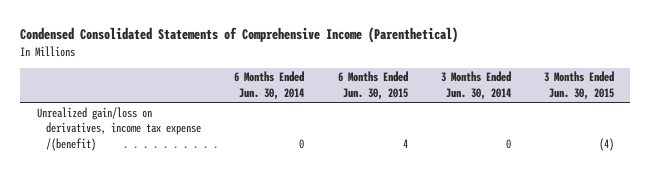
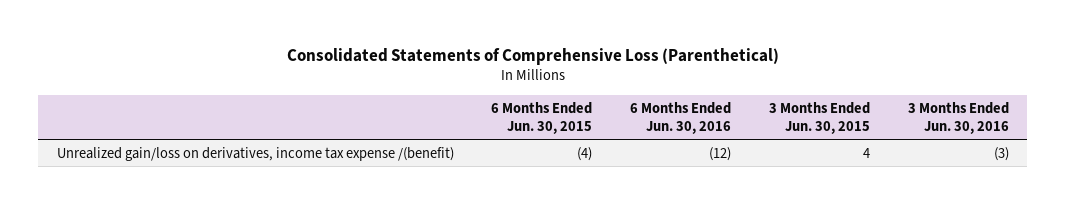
- Condensed Consolidated Statements of Comprehensive Income (Parenthetical)
+ Consolidated Statements of Comprehensive Loss (Parenthetical)
- | 6 Months Ended Jun. 30, 2014 | 6 Months Ended Jun. 30, 2015 | 3 Months Ended Jun. 30, 2014 | 3 Months Ended Jun. 30, 2015
+ | 6 Months Ended Jun. 30, 2015 | 6 Months Ended Jun. 30, 2016 | 3 Months Ended Jun. 30, 2015 | 3 Months Ended Jun. 30, 2016
- Unrealized gain/loss on derivatives, income tax expense /(benefit) | 0 | 4 | 0 | (4)
+ Unrealized gain/loss on derivatives, income tax expense /(benefit) | (4) | (12) | 4 | (3)

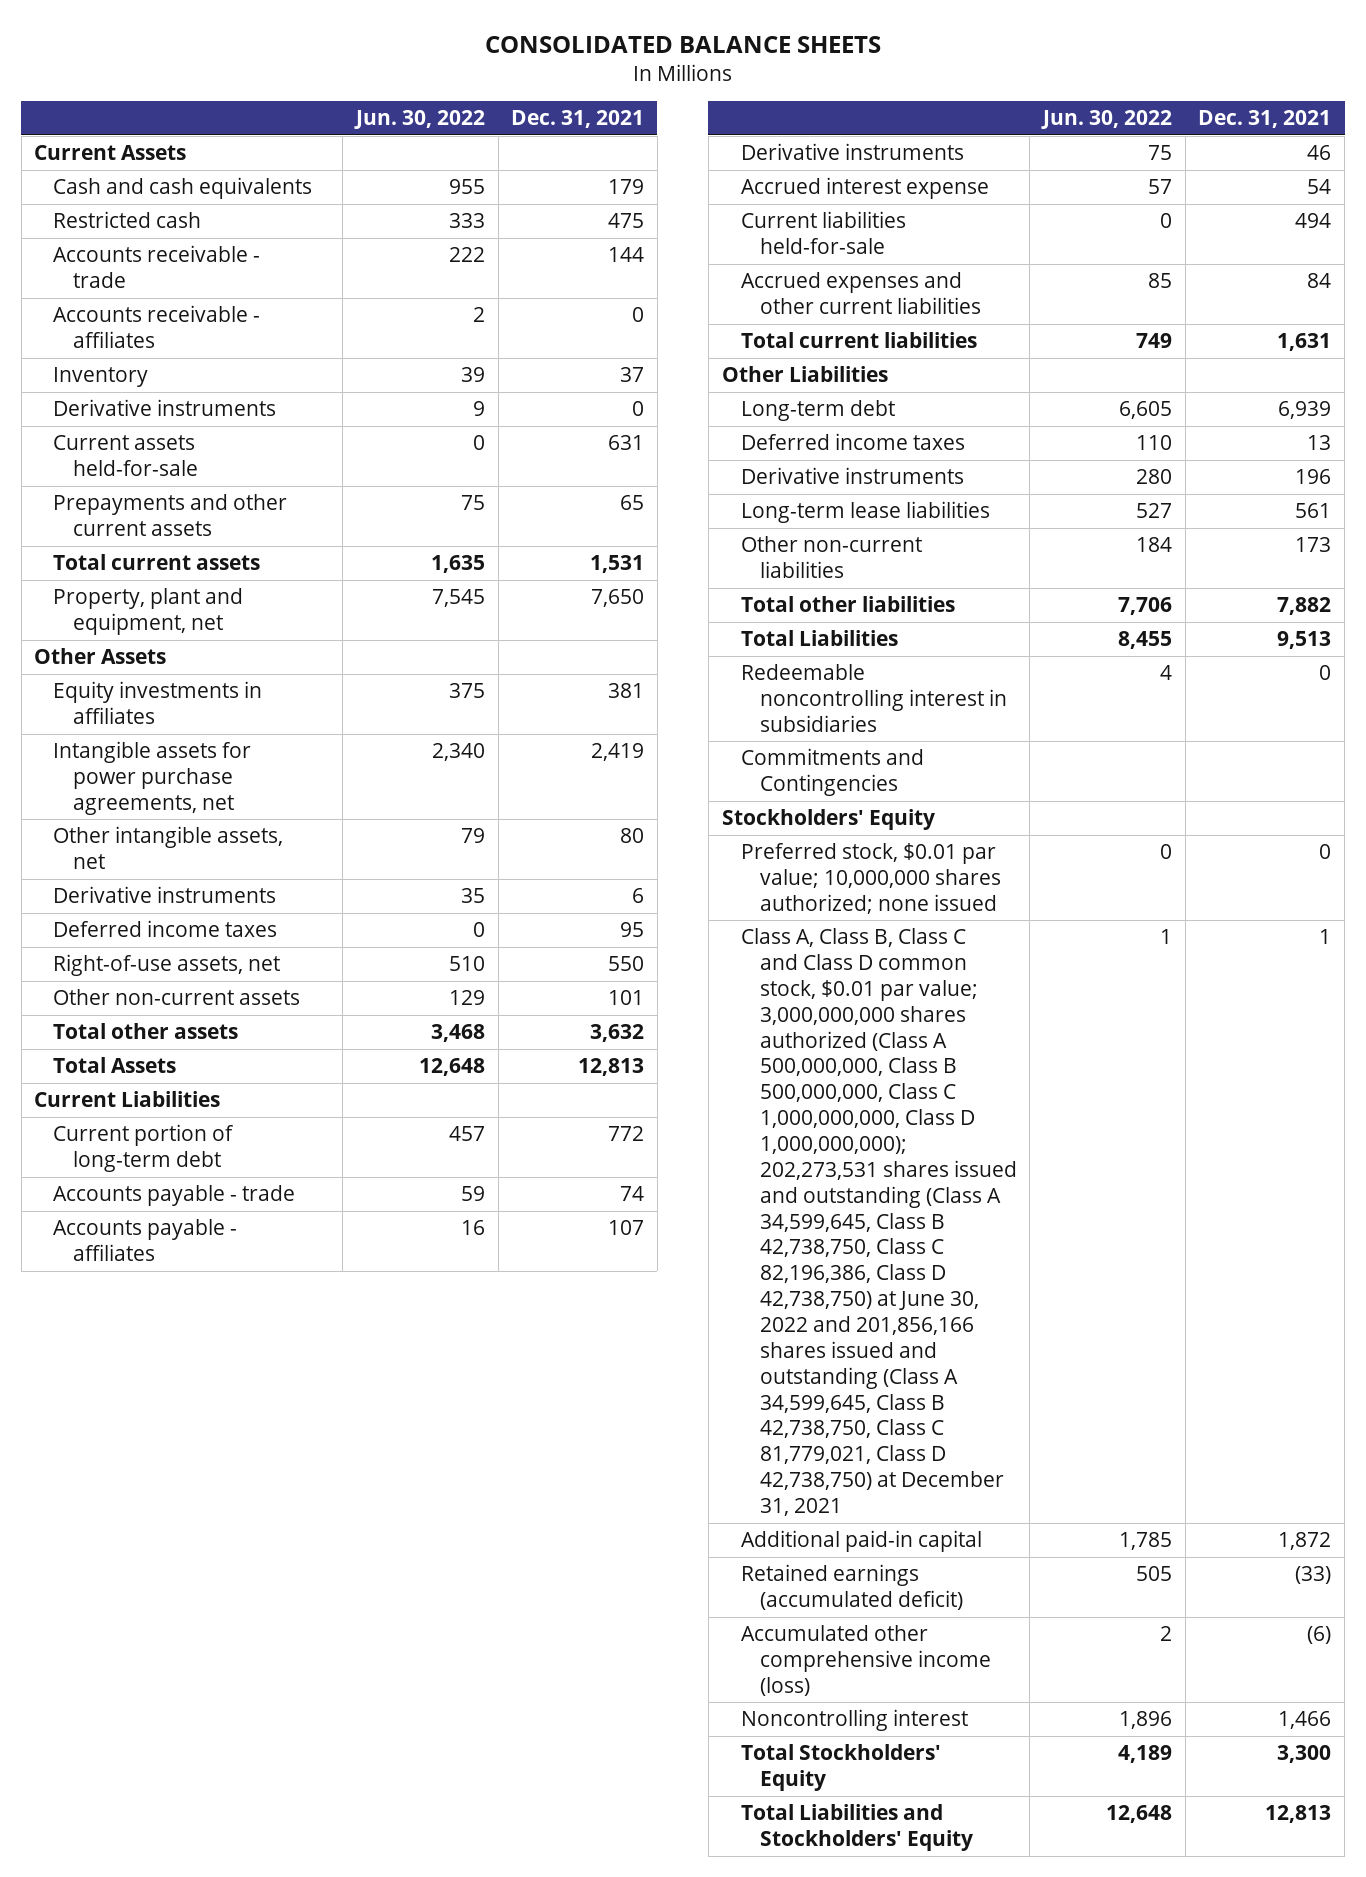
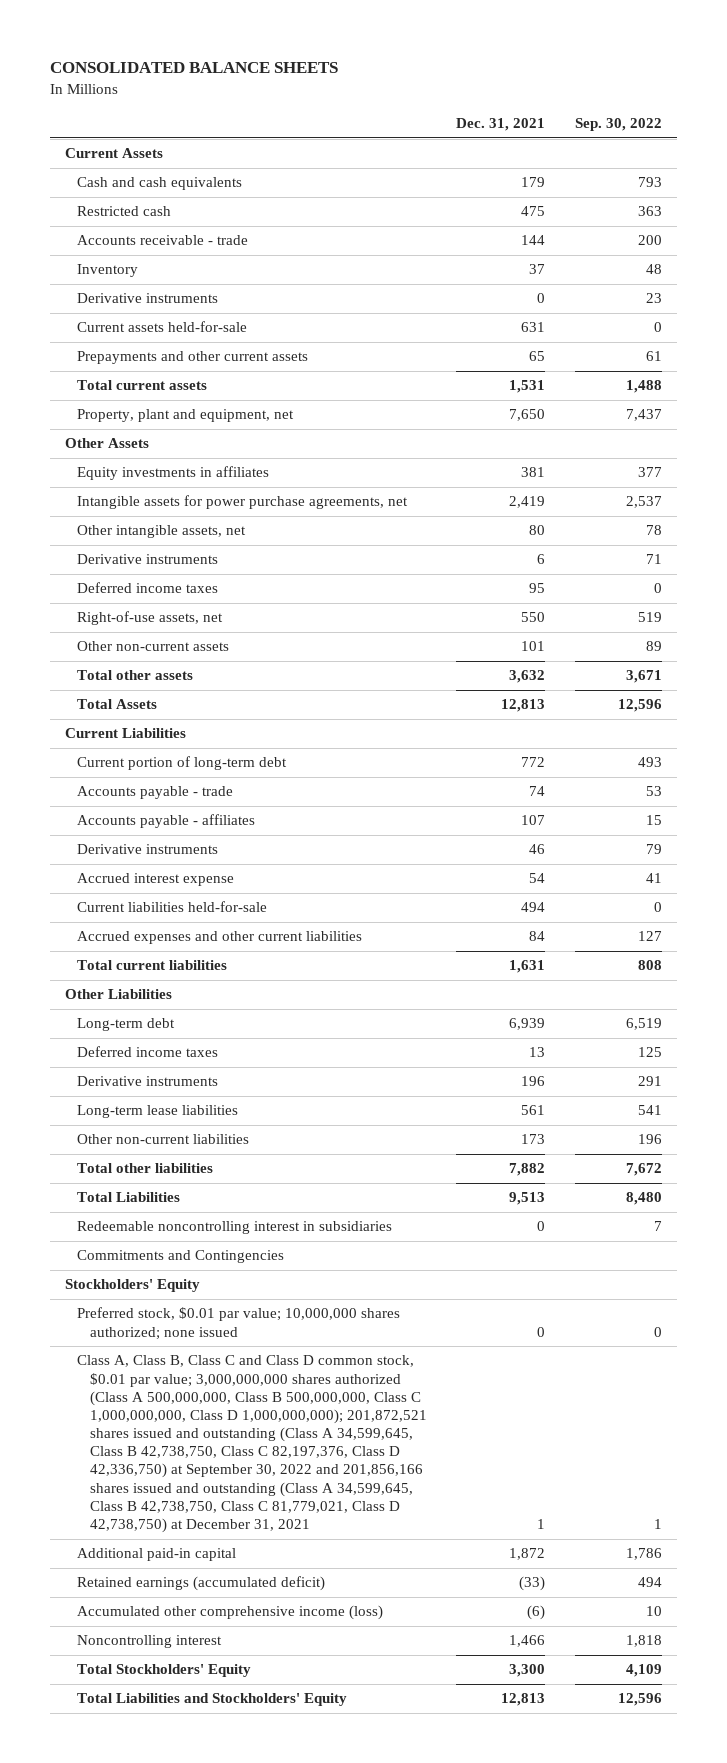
- | Jun. 30, 2022 | Dec. 31, 2021
+ | Dec. 31, 2021 | Sep. 30, 2022
- Accounts receivable - affiliates | 2 | 0
- Class A, Class B, Class C and Class D common stock, $0.01 par value; 3,000,000,000 shares authorized (Class A 500,000,000, Class B 500,000,000, Class C 1,000,000,000, Class D 1,000,000,000); 202,273,531 shares issued and outstanding (Class A 34,599,645, Class B 42,738,750, Class C 82,196,386, Class D 42,738,750) at June 30, 2022 and 201,856,166 shares issued and outstanding (Class A 34,599,645, Class B 42,738,750, Class C 81,779,021, Class D 42,738,750) at December 31, 2021 | 1 | 1
+ Class A, Class B, Class C and Class D common stock, $0.01 par value; 3,000,000,000 shares authorized (Class A 500,000,000, Class B 500,000,000, Class C 1,000,000,000, Class D 1,000,000,000); 201,872,521 shares issued and outstanding (Class A 34,599,645, Class B 42,738,750, Class C 82,197,376, Class D 42,336,750) at September 30, 2022 and 201,856,166 shares issued and outstanding (Class A 34,599,645, Class B 42,738,750, Class C 81,779,021, Class D 42,738,750) at December 31, 2021 | 1 | 1

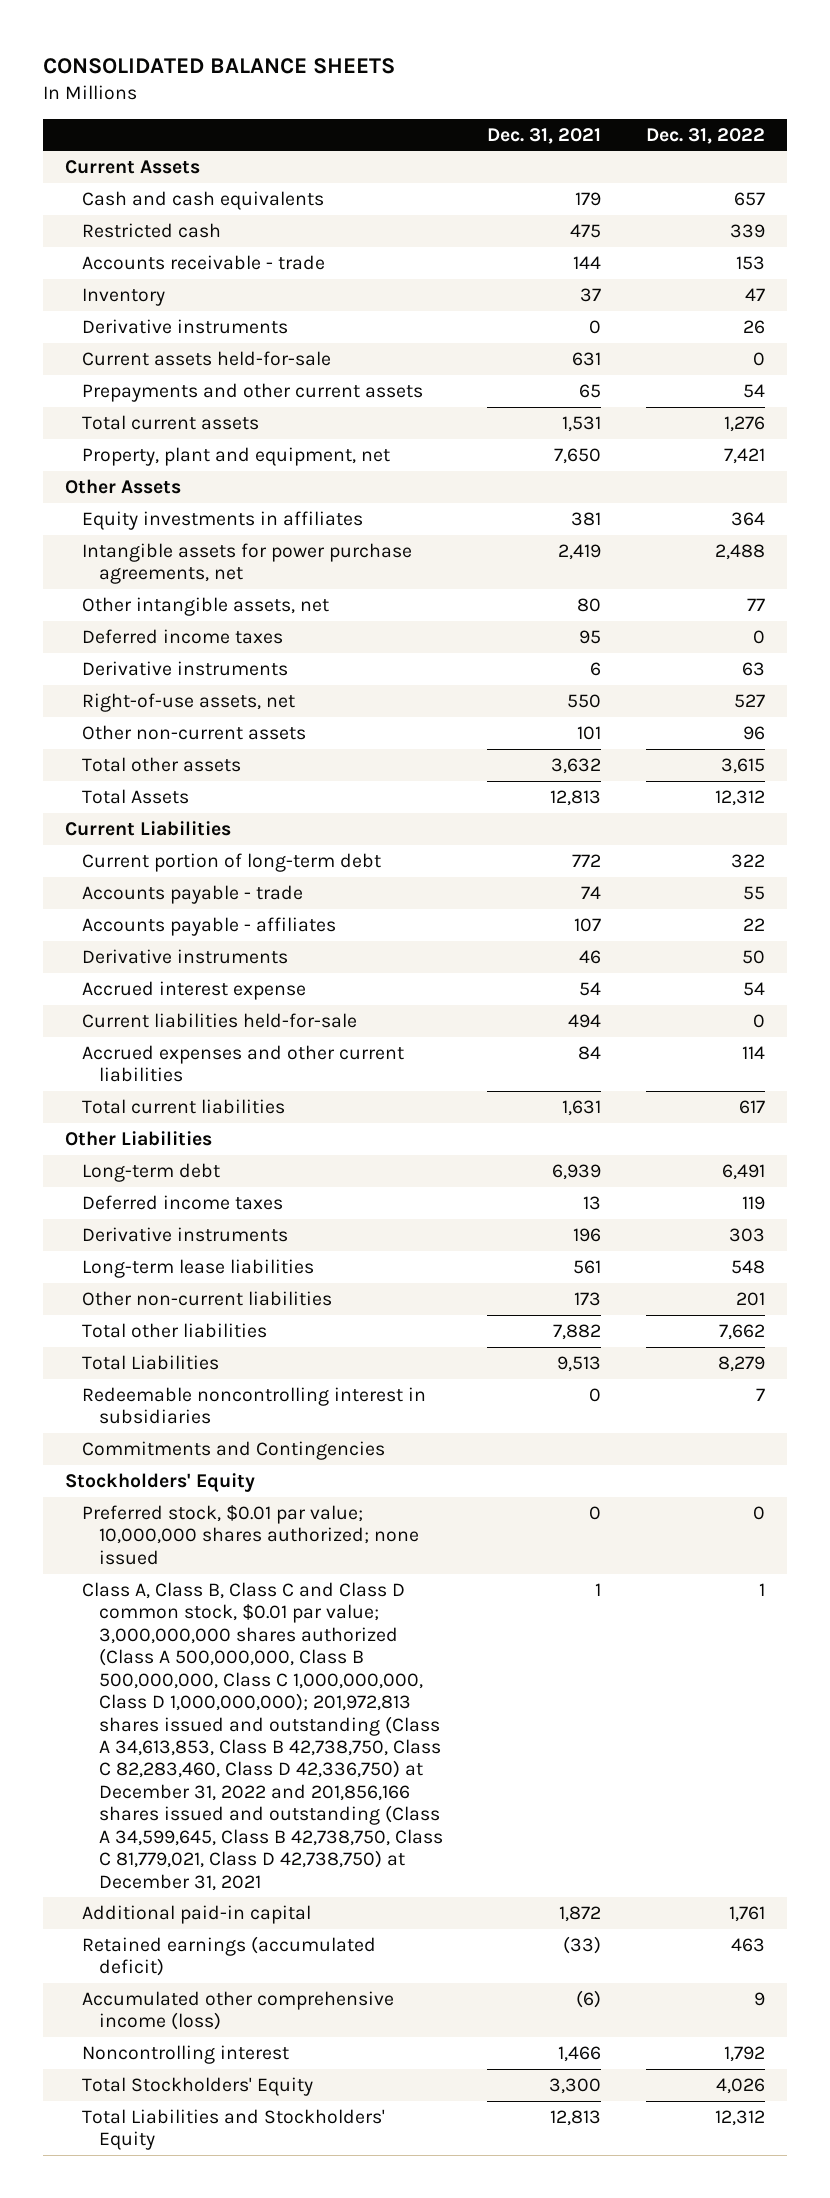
- | Dec. 31, 2021 | Sep. 30, 2022
+ | Dec. 31, 2021 | Dec. 31, 2022
moved down: Derivative instruments | 6 | 63
- Class A, Class B, Class C and Class D common stock, $0.01 par value; 3,000,000,000 shares authorized (Class A 500,000,000, Class B 500,000,000, Class C 1,000,000,000, Class D 1,000,000,000); 201,872,521 shares issued and outstanding (Class A 34,599,645, Class B 42,738,750, Class C 82,197,376, Class D 42,336,750) at September 30, 2022 and 201,856,166 shares issued and outstanding (Class A 34,599,645, Class B 42,738,750, Class C 81,779,021, Class D 42,738,750) at December 31, 2021 | 1 | 1
+ Class A, Class B, Class C and Class D common stock, $0.01 par value; 3,000,000,000 shares authorized (Class A 500,000,000, Class B 500,000,000, Class C 1,000,000,000, Class D 1,000,000,000); 201,972,813 shares issued and outstanding (Class A 34,613,853, Class B 42,738,750, Class C 82,283,460, Class D 42,336,750) at December 31, 2022 and 201,856,166 shares issued and outstanding (Class A 34,599,645, Class B 42,738,750, Class C 81,779,021, Class D 42,738,750) at December 31, 2021 | 1 | 1

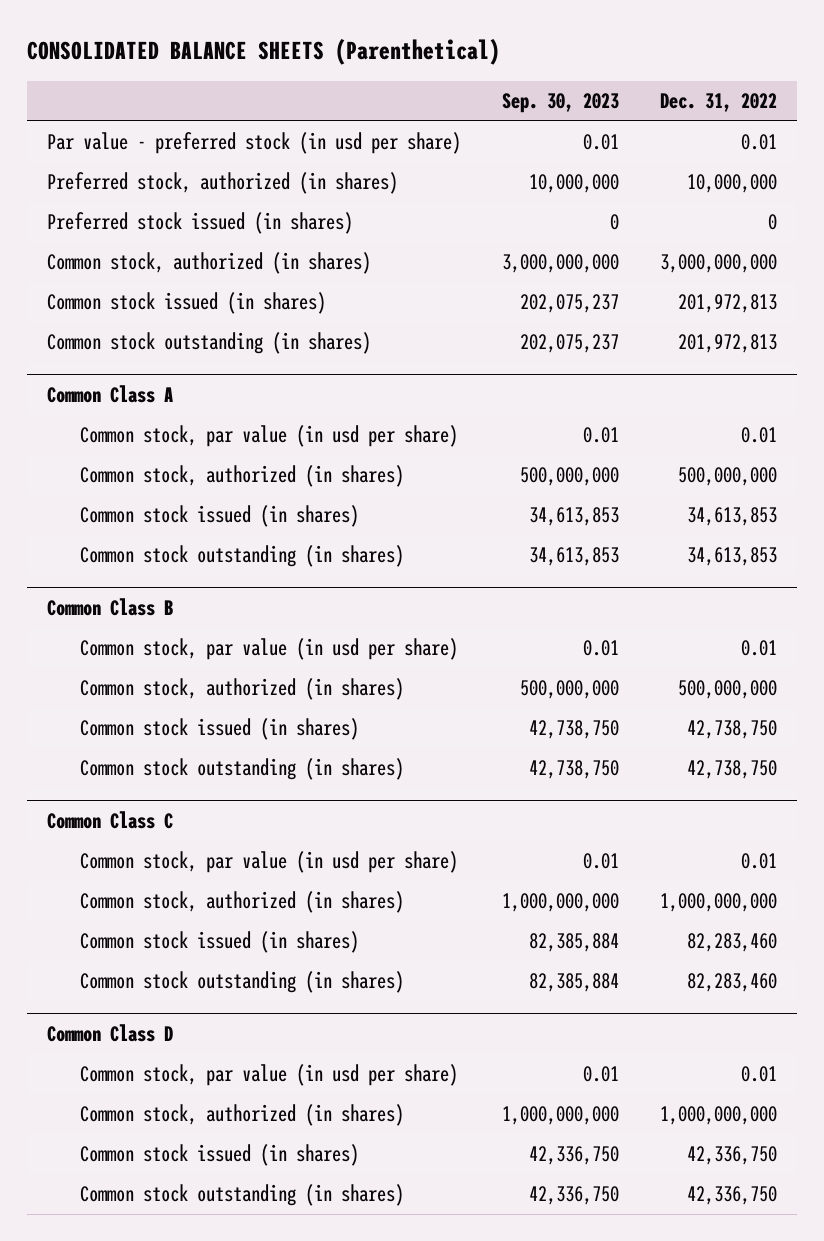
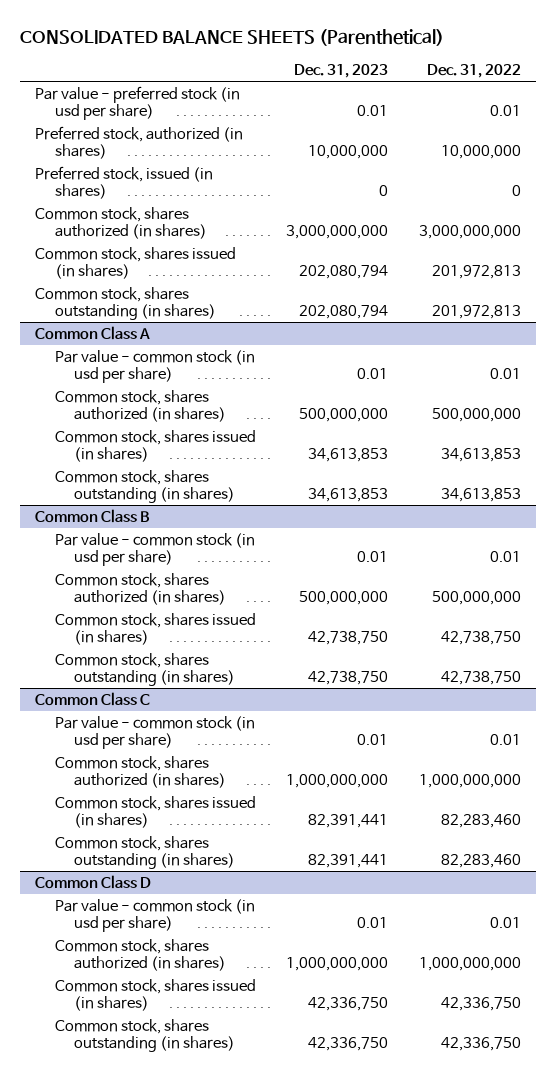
- | Sep. 30, 2023 | Dec. 31, 2022
+ | Dec. 31, 2023 | Dec. 31, 2022
- Preferred stock issued (in shares) | 0 | 0
- Common stock, authorized (in shares) | 3,000,000,000 | 3,000,000,000
- Common stock issued (in shares) | 202,075,237 | 201,972,813
- Common stock outstanding (in shares) | 202,075,237 | 201,972,813
+ Preferred stock, issued (in shares) | 0 | 0
+ Common stock, shares authorized (in shares) | 3,000,000,000 | 3,000,000,000
+ Common stock, shares issued (in shares) | 202,080,794 | 201,972,813
+ Common stock, shares outstanding (in shares) | 202,080,794 | 201,972,813
@ Common Class A
- Common stock, par value (in usd per share) | 0.01 | 0.01
- Common stock, authorized (in shares) | 500,000,000 | 500,000,000
- Common stock issued (in shares) | 34,613,853 | 34,613,853
- Common stock outstanding (in shares) | 34,613,853 | 34,613,853
+ Par value - common stock (in usd per share) | 0.01 | 0.01
+ Common stock, shares authorized (in shares) | 500,000,000 | 500,000,000
+ Common stock, shares issued (in shares) | 34,613,853 | 34,613,853
+ Common stock, shares outstanding (in shares) | 34,613,853 | 34,613,853
@ Common Class B
- Common stock, par value (in usd per share) | 0.01 | 0.01
- Common stock, authorized (in shares) | 500,000,000 | 500,000,000
- Common stock issued (in shares) | 42,738,750 | 42,738,750
- Common stock outstanding (in shares) | 42,738,750 | 42,738,750
+ Par value - common stock (in usd per share) | 0.01 | 0.01
+ Common stock, shares authorized (in shares) | 500,000,000 | 500,000,000
+ Common stock, shares issued (in shares) | 42,738,750 | 42,738,750
+ Common stock, shares outstanding (in shares) | 42,738,750 | 42,738,750
@ Common Class C
- Common stock, par value (in usd per share) | 0.01 | 0.01
- Common stock, authorized (in shares) | 1,000,000,000 | 1,000,000,000
- Common stock issued (in shares) | 82,385,884 | 82,283,460
- Common stock outstanding (in shares) | 82,385,884 | 82,283,460
+ Par value - common stock (in usd per share) | 0.01 | 0.01
+ Common stock, shares authorized (in shares) | 1,000,000,000 | 1,000,000,000
+ Common stock, shares issued (in shares) | 82,391,441 | 82,283,460
+ Common stock, shares outstanding (in shares) | 82,391,441 | 82,283,460
@ Common Class D
- Common stock, par value (in usd per share) | 0.01 | 0.01
- Common stock, authorized (in shares) | 1,000,000,000 | 1,000,000,000
- Common stock issued (in shares) | 42,336,750 | 42,336,750
- Common stock outstanding (in shares) | 42,336,750 | 42,336,750
+ Par value - common stock (in usd per share) | 0.01 | 0.01
+ Common stock, shares authorized (in shares) | 1,000,000,000 | 1,000,000,000
+ Common stock, shares issued (in shares) | 42,336,750 | 42,336,750
+ Common stock, shares outstanding (in shares) | 42,336,750 | 42,336,750

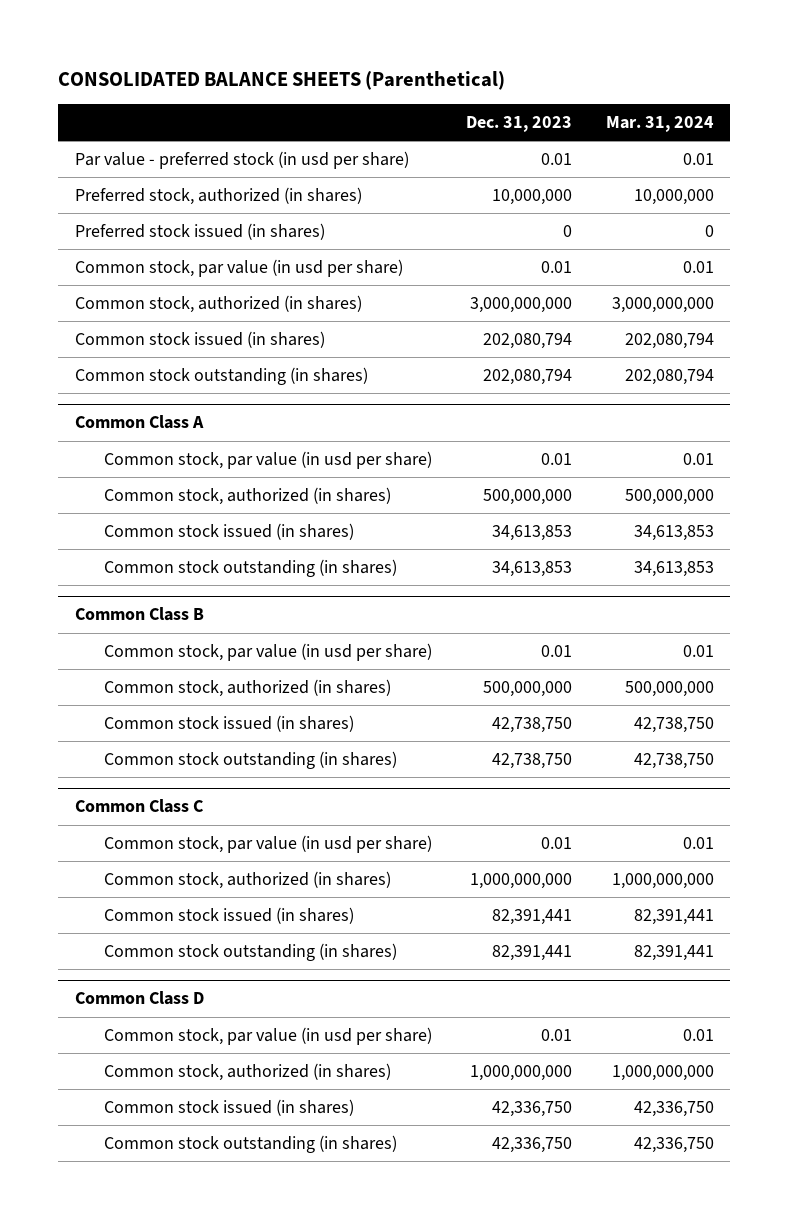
- | Dec. 31, 2023 | Dec. 31, 2022
+ | Dec. 31, 2023 | Mar. 31, 2024
- Preferred stock, issued (in shares) | 0 | 0
- Common stock, shares authorized (in shares) | 3,000,000,000 | 3,000,000,000
- Common stock, shares issued (in shares) | 202,080,794 | 201,972,813
- Common stock, shares outstanding (in shares) | 202,080,794 | 201,972,813
+ Preferred stock issued (in shares) | 0 | 0
+ Common stock, par value (in usd per share) | 0.01 | 0.01
+ Common stock, authorized (in shares) | 3,000,000,000 | 3,000,000,000
+ Common stock issued (in shares) | 202,080,794 | 202,080,794
+ Common stock outstanding (in shares) | 202,080,794 | 202,080,794
@ Common Class A
- Par value - common stock (in usd per share) | 0.01 | 0.01
- Common stock, shares authorized (in shares) | 500,000,000 | 500,000,000
- Common stock, shares issued (in shares) | 34,613,853 | 34,613,853
- Common stock, shares outstanding (in shares) | 34,613,853 | 34,613,853
+ Common stock, par value (in usd per share) | 0.01 | 0.01
+ Common stock, authorized (in shares) | 500,000,000 | 500,000,000
+ Common stock issued (in shares) | 34,613,853 | 34,613,853
+ Common stock outstanding (in shares) | 34,613,853 | 34,613,853
@ Common Class B
- Par value - common stock (in usd per share) | 0.01 | 0.01
- Common stock, shares authorized (in shares) | 500,000,000 | 500,000,000
- Common stock, shares issued (in shares) | 42,738,750 | 42,738,750
- Common stock, shares outstanding (in shares) | 42,738,750 | 42,738,750
+ Common stock, par value (in usd per share) | 0.01 | 0.01
+ Common stock, authorized (in shares) | 500,000,000 | 500,000,000
+ Common stock issued (in shares) | 42,738,750 | 42,738,750
+ Common stock outstanding (in shares) | 42,738,750 | 42,738,750
@ Common Class C
- Par value - common stock (in usd per share) | 0.01 | 0.01
- Common stock, shares authorized (in shares) | 1,000,000,000 | 1,000,000,000
- Common stock, shares issued (in shares) | 82,391,441 | 82,283,460
- Common stock, shares outstanding (in shares) | 82,391,441 | 82,283,460
+ Common stock, par value (in usd per share) | 0.01 | 0.01
+ Common stock, authorized (in shares) | 1,000,000,000 | 1,000,000,000
+ Common stock issued (in shares) | 82,391,441 | 82,391,441
+ Common stock outstanding (in shares) | 82,391,441 | 82,391,441
@ Common Class D
- Par value - common stock (in usd per share) | 0.01 | 0.01
- Common stock, shares authorized (in shares) | 1,000,000,000 | 1,000,000,000
- Common stock, shares issued (in shares) | 42,336,750 | 42,336,750
- Common stock, shares outstanding (in shares) | 42,336,750 | 42,336,750
+ Common stock, par value (in usd per share) | 0.01 | 0.01
+ Common stock, authorized (in shares) | 1,000,000,000 | 1,000,000,000
+ Common stock issued (in shares) | 42,336,750 | 42,336,750
+ Common stock outstanding (in shares) | 42,336,750 | 42,336,750

